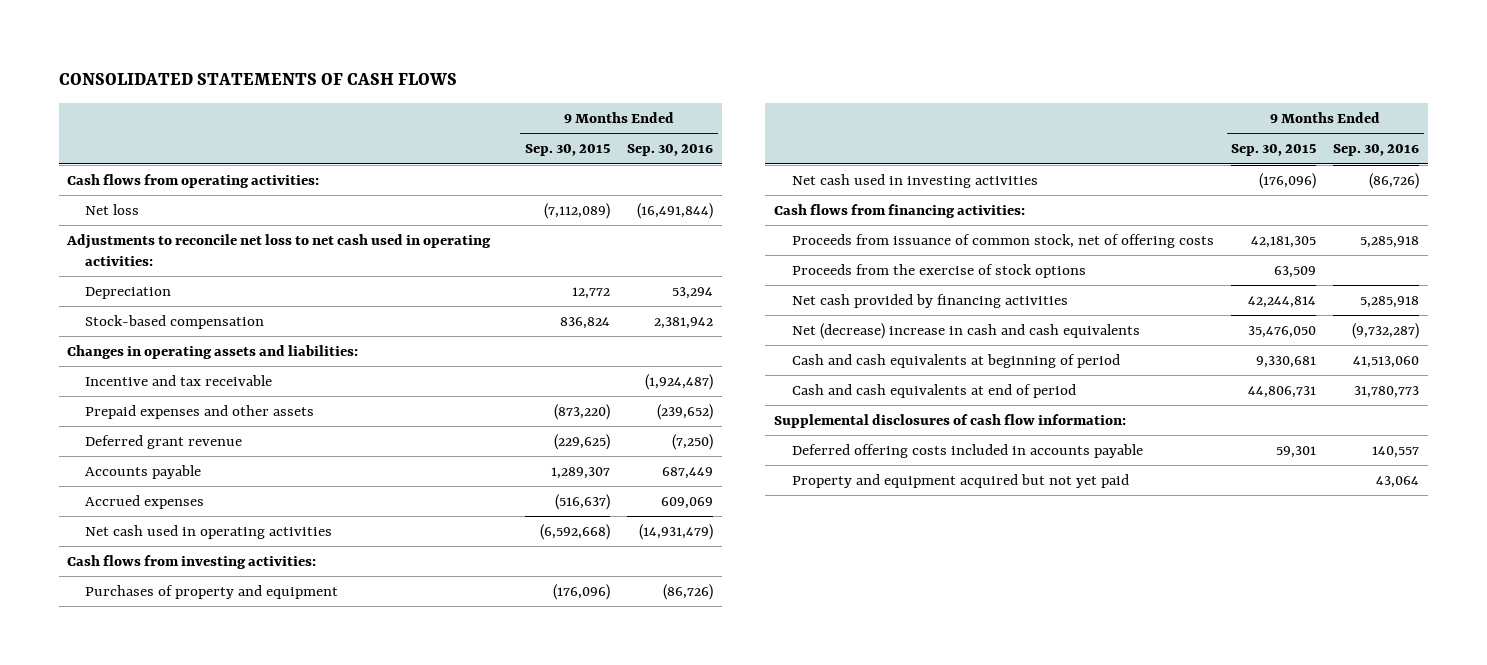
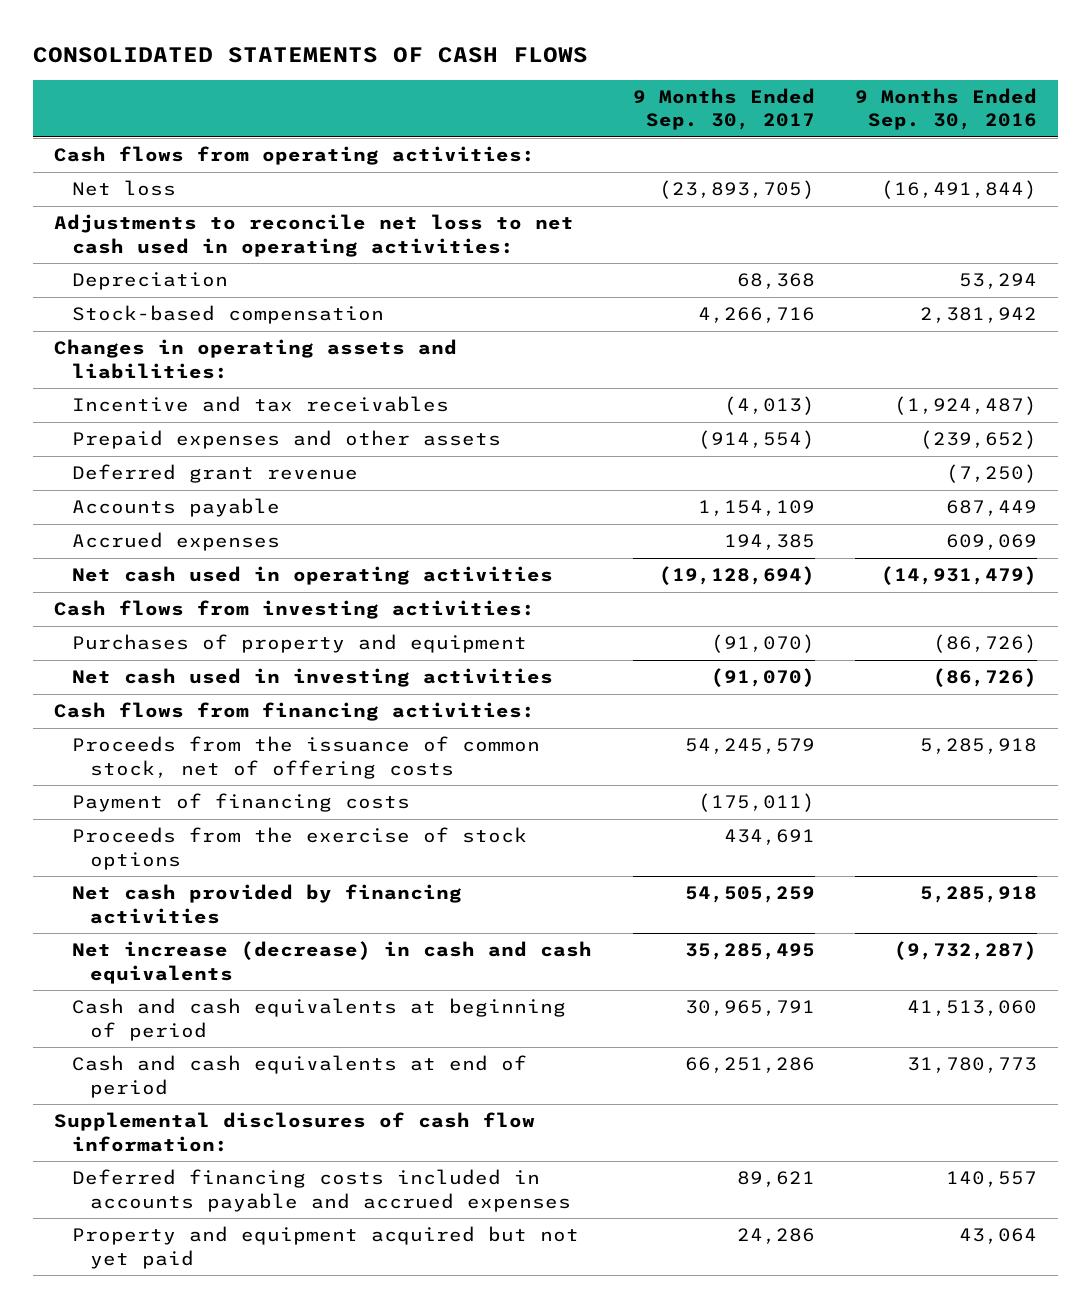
- | 9 Months Ended Sep. 30, 2015 | 9 Months Ended Sep. 30, 2016
+ | 9 Months Ended Sep. 30, 2017 | 9 Months Ended Sep. 30, 2016
- Incentive and tax receivable | | (1,924,487)
+ Incentive and tax receivables | (4,013) | (1,924,487)
- Proceeds from issuance of common stock, net of offering costs | 42,181,305 | 5,285,918
+ Proceeds from the issuance of common stock, net of offering costs | 54,245,579 | 5,285,918
+ Payment of financing costs | (175,011) |
- Net (decrease) increase in cash and cash equivalents | 35,476,050 | (9,732,287)
+ Net increase (decrease) in cash and cash equivalents | 35,285,495 | (9,732,287)
- Deferred offering costs included in accounts payable | 59,301 | 140,557
+ Deferred financing costs included in accounts payable and accrued expenses | 89,621 | 140,557

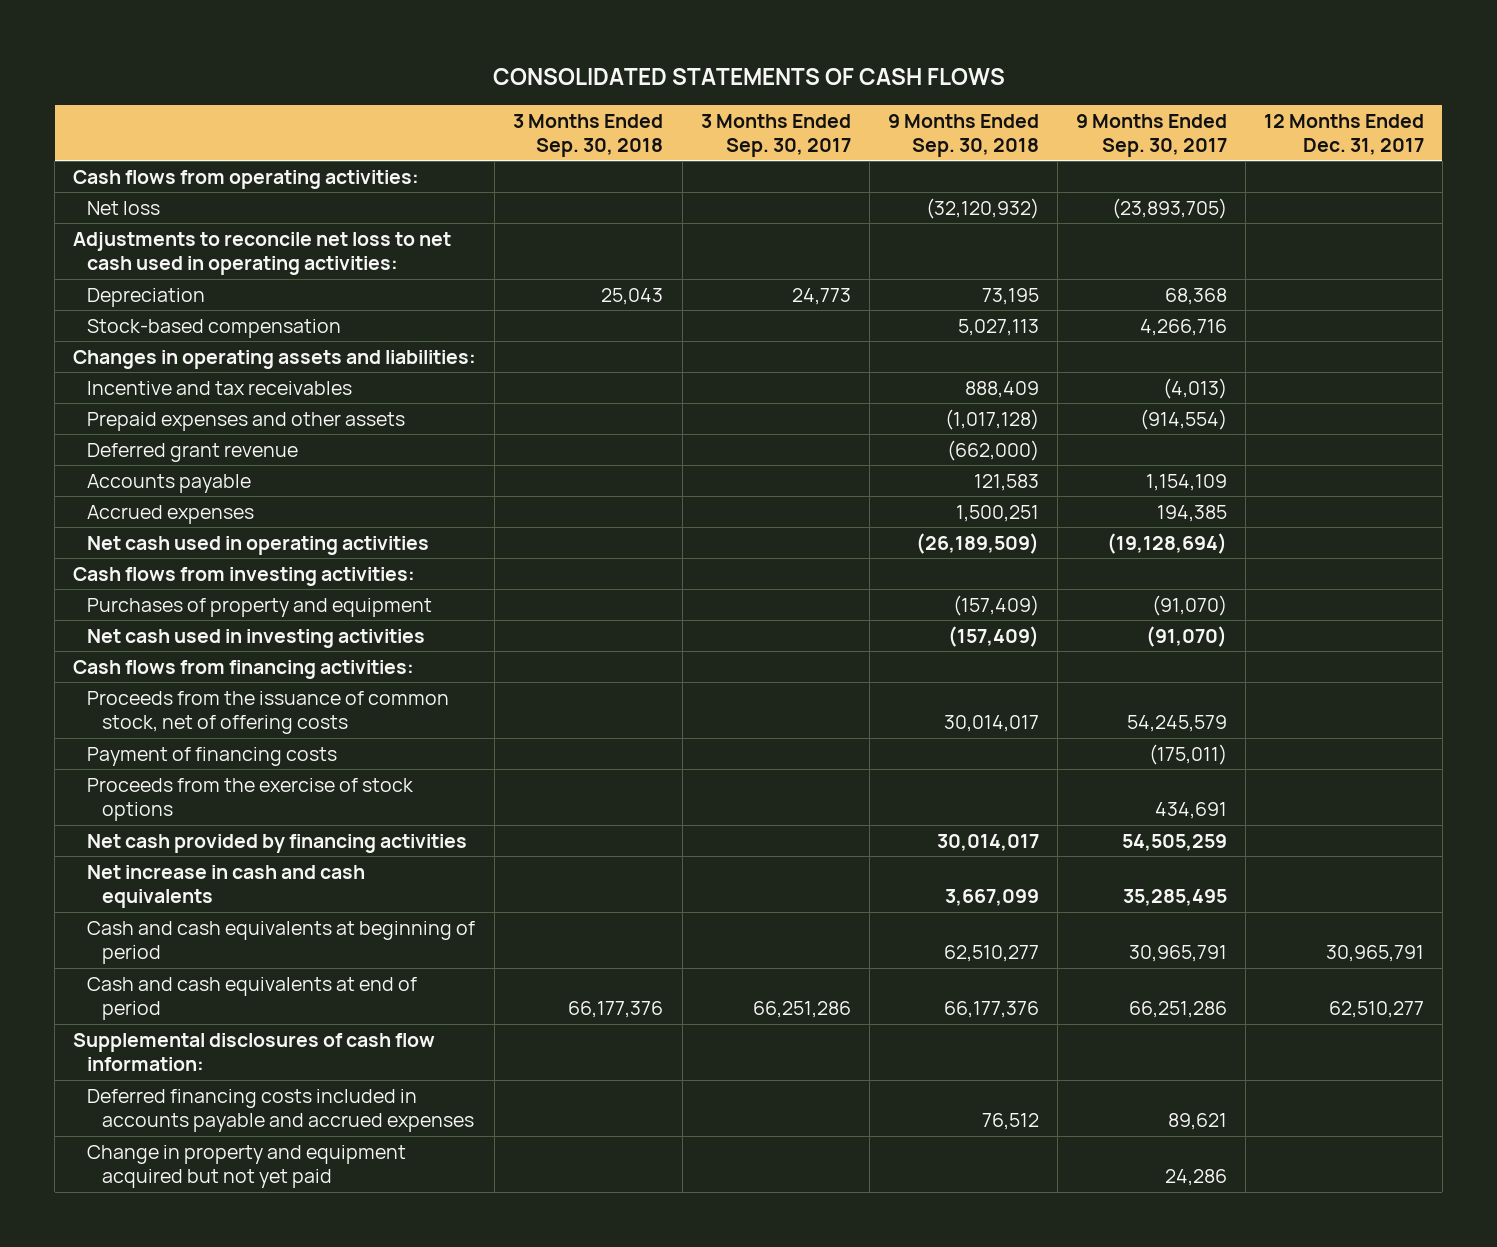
- | 9 Months Ended Sep. 30, 2017 | 9 Months Ended Sep. 30, 2016
+ | 3 Months Ended Sep. 30, 2018 | 3 Months Ended Sep. 30, 2017 | 9 Months Ended Sep. 30, 2018 | 9 Months Ended Sep. 30, 2017 | 12 Months Ended Dec. 31, 2017
- Net increase (decrease) in cash and cash equivalents | 35,285,495 | (9,732,287)
+ Net increase in cash and cash equivalents | | | 3,667,099 | 35,285,495 |
- Property and equipment acquired but not yet paid | 24,286 | 43,064
+ Change in property and equipment acquired but not yet paid | | | | 24,286 |

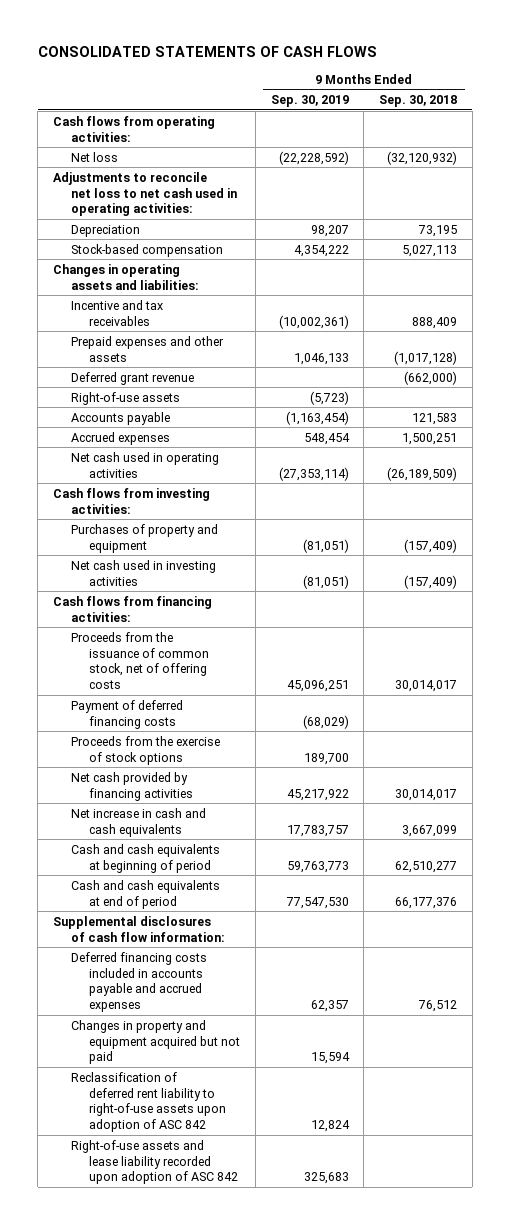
- | 3 Months Ended Sep. 30, 2018 | 3 Months Ended Sep. 30, 2017 | 9 Months Ended Sep. 30, 2018 | 9 Months Ended Sep. 30, 2017 | 12 Months Ended Dec. 31, 2017
+ | 9 Months Ended Sep. 30, 2019 | 9 Months Ended Sep. 30, 2018
+ Right-of-use assets | (5,723) |
- Payment of financing costs | | | | (175,011) |
+ Payment of deferred financing costs | (68,029) |
- Change in property and equipment acquired but not yet paid | | | | 24,286 |
+ Changes in property and equipment acquired but not paid | 15,594 |
+ Reclassification of deferred rent liability to right-of-use assets upon adoption of ASC 842 | 12,824 |
+ Right-of-use assets and lease liability recorded upon adoption of ASC 842 | 325,683 |

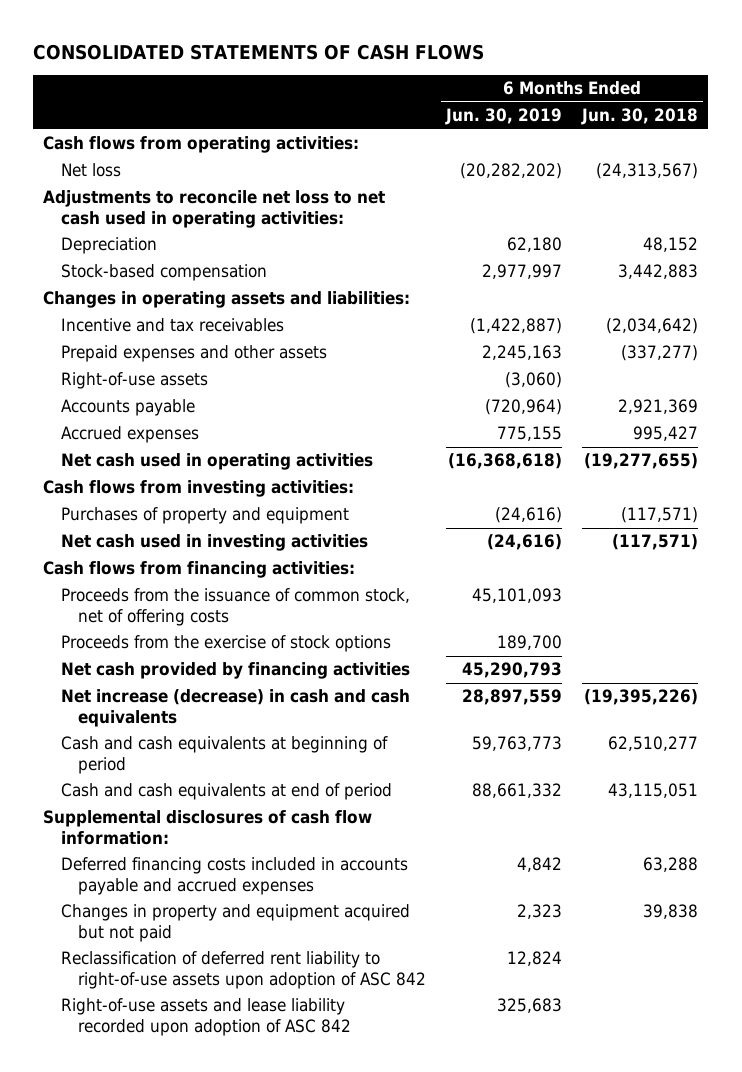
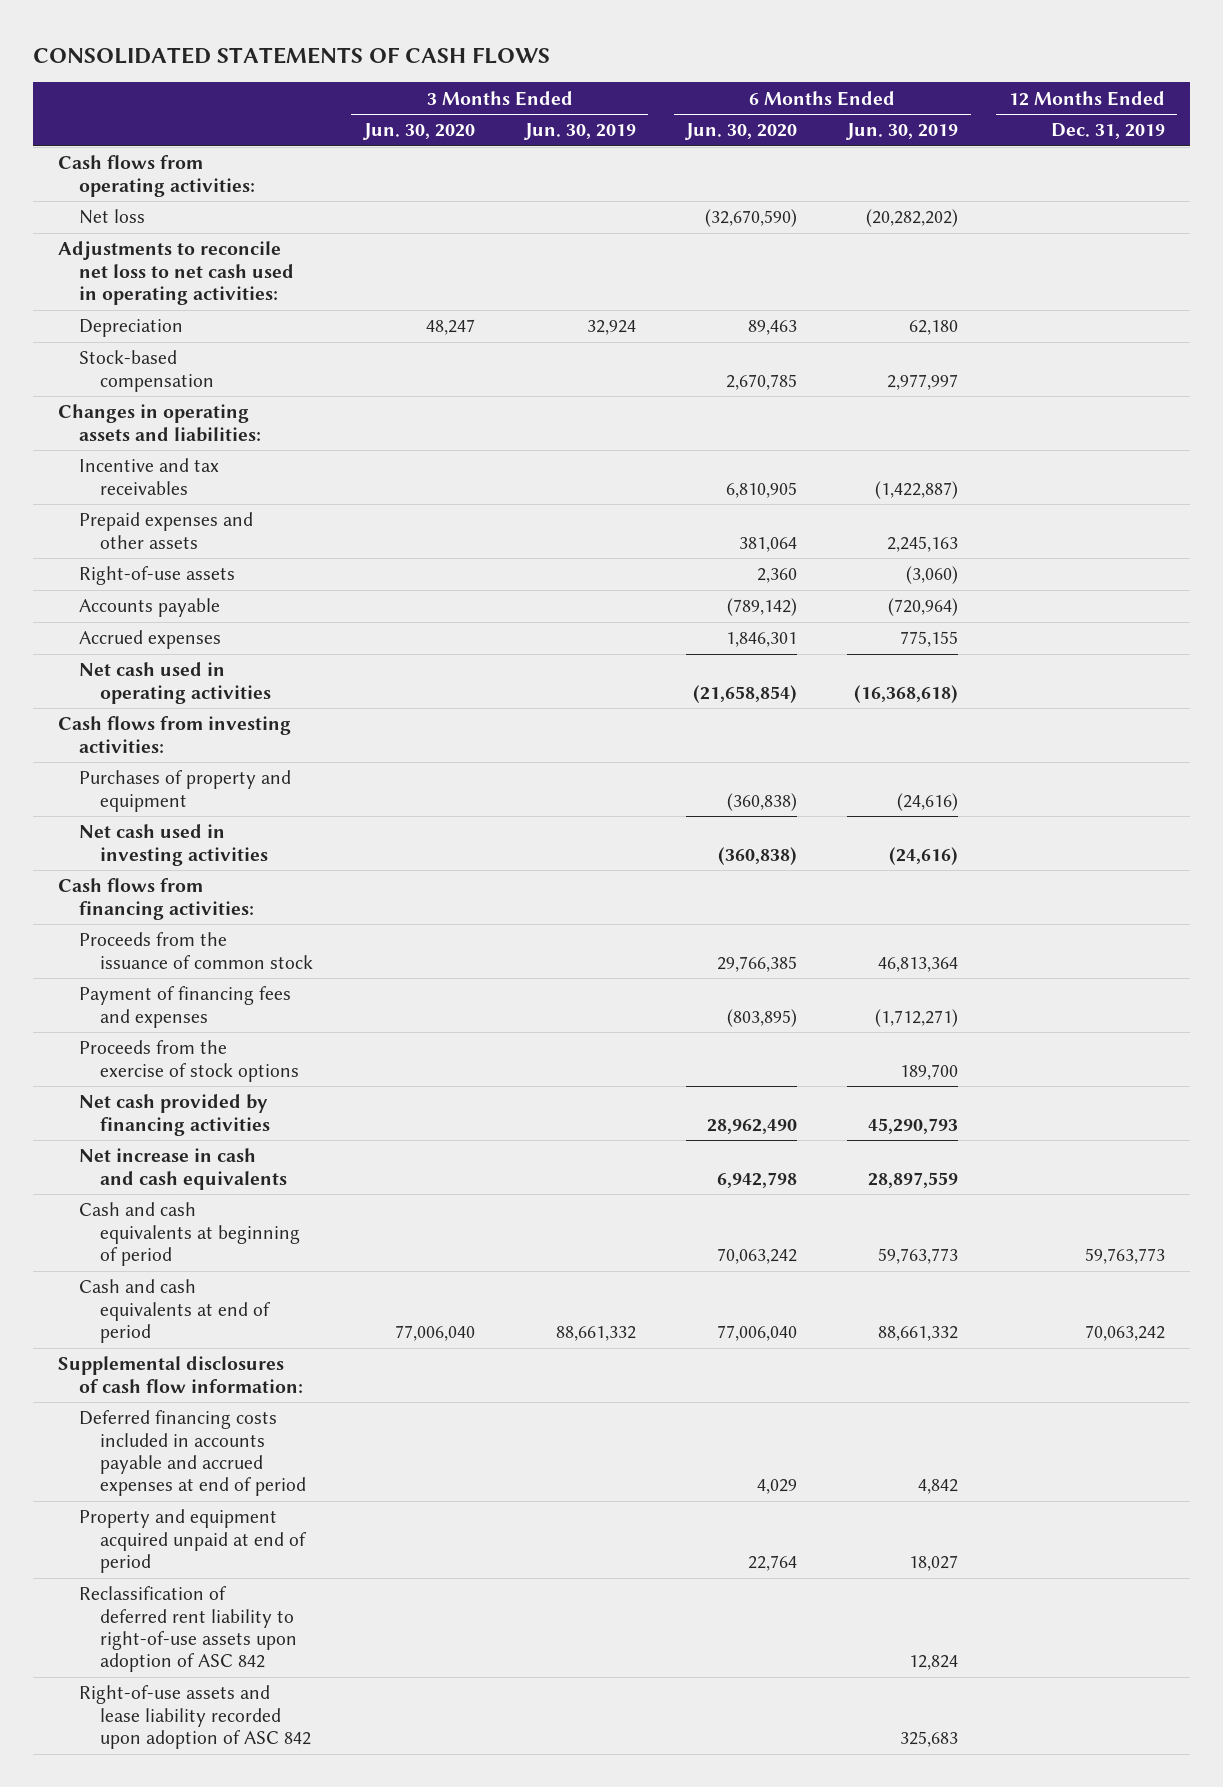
- | 6 Months Ended Jun. 30, 2019 | 6 Months Ended Jun. 30, 2018
+ | 3 Months Ended Jun. 30, 2020 | 3 Months Ended Jun. 30, 2019 | 6 Months Ended Jun. 30, 2020 | 6 Months Ended Jun. 30, 2019 | 12 Months Ended Dec. 31, 2019
- Proceeds from the issuance of common stock, net of offering costs | 45,101,093 |
+ Proceeds from the issuance of common stock | | | 29,766,385 | 46,813,364 |
+ Payment of financing fees and expenses | | | (803,895) | (1,712,271) |
- Net increase (decrease) in cash and cash equivalents | 28,897,559 | (19,395,226)
+ Net increase in cash and cash equivalents | | | 6,942,798 | 28,897,559 |
- Deferred financing costs included in accounts payable and accrued expenses | 4,842 | 63,288
- Changes in property and equipment acquired but not paid | 2,323 | 39,838
+ Deferred financing costs included in accounts payable and accrued expenses at end of period | | | 4,029 | 4,842 |
+ Property and equipment acquired unpaid at end of period | | | 22,764 | 18,027 |

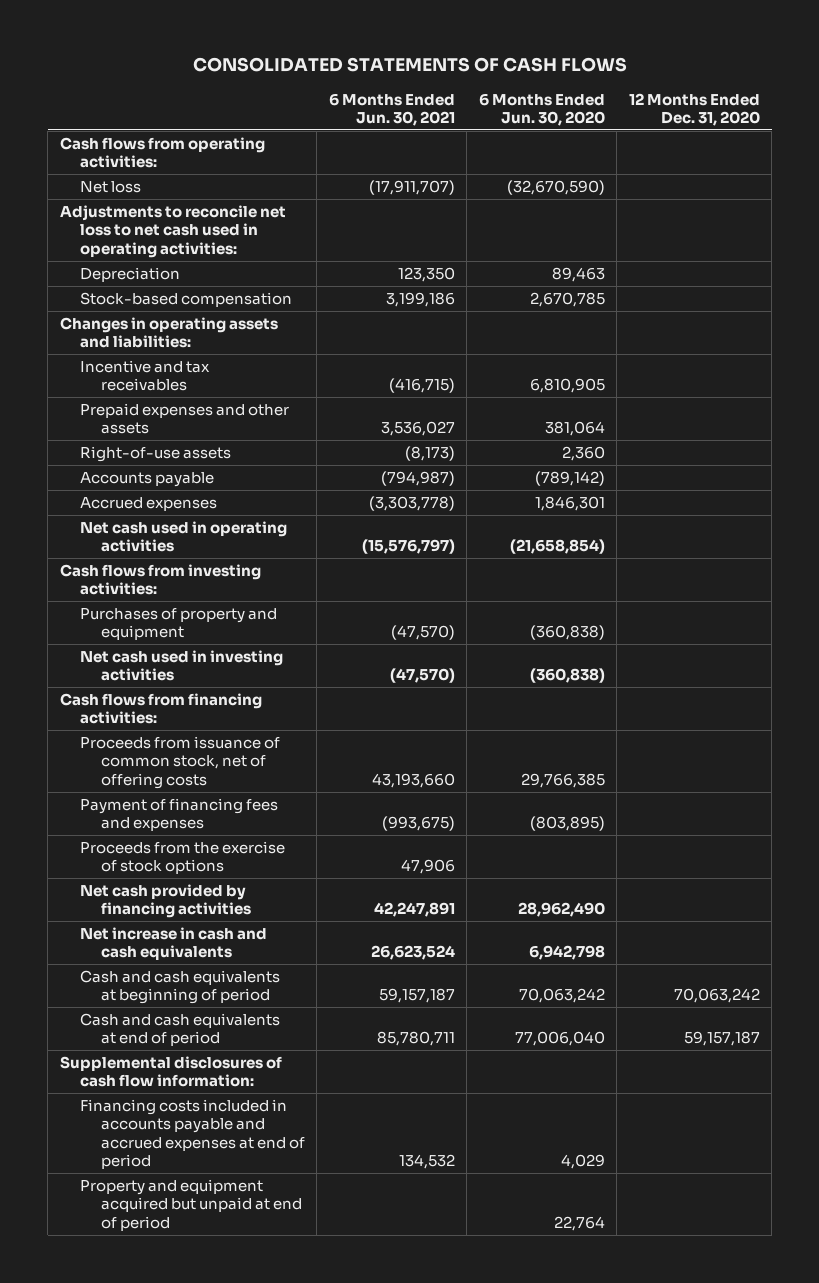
- | 3 Months Ended Jun. 30, 2020 | 3 Months Ended Jun. 30, 2019 | 6 Months Ended Jun. 30, 2020 | 6 Months Ended Jun. 30, 2019 | 12 Months Ended Dec. 31, 2019
+ | 6 Months Ended Jun. 30, 2021 | 6 Months Ended Jun. 30, 2020 | 12 Months Ended Dec. 31, 2020
- Proceeds from the issuance of common stock | | | 29,766,385 | 46,813,364 |
+ Proceeds from issuance of common stock, net of offering costs | 43,193,660 | 29,766,385 |
- Deferred financing costs included in accounts payable and accrued expenses at end of period | | | 4,029 | 4,842 |
- Property and equipment acquired unpaid at end of period | | | 22,764 | 18,027 |
- Reclassification of deferred rent liability to right-of-use assets upon adoption of ASC 842 | | | | 12,824 |
- Right-of-use assets and lease liability recorded upon adoption of ASC 842 | | | | 325,683 |
+ Financing costs included in accounts payable and accrued expenses at end of period | 134,532 | 4,029 |
+ Property and equipment acquired but unpaid at end of period | | 22,764 |

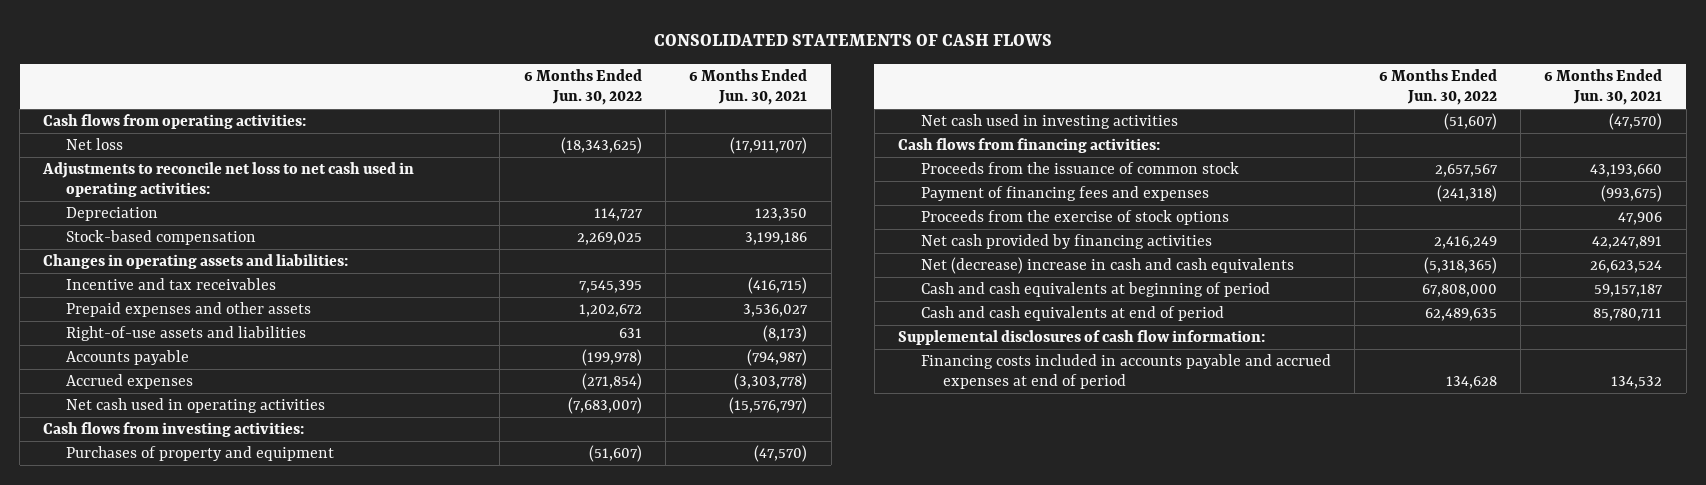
- | 6 Months Ended Jun. 30, 2021 | 6 Months Ended Jun. 30, 2020 | 12 Months Ended Dec. 31, 2020
+ | 6 Months Ended Jun. 30, 2022 | 6 Months Ended Jun. 30, 2021
- Right-of-use assets | (8,173) | 2,360 |
+ Right-of-use assets and liabilities | 631 | (8,173)
- Proceeds from issuance of common stock, net of offering costs | 43,193,660 | 29,766,385 |
+ Proceeds from the issuance of common stock | 2,657,567 | 43,193,660
- Net increase in cash and cash equivalents | 26,623,524 | 6,942,798 |
+ Net (decrease) increase in cash and cash equivalents | (5,318,365) | 26,623,524
- Property and equipment acquired but unpaid at end of period | | 22,764 |

